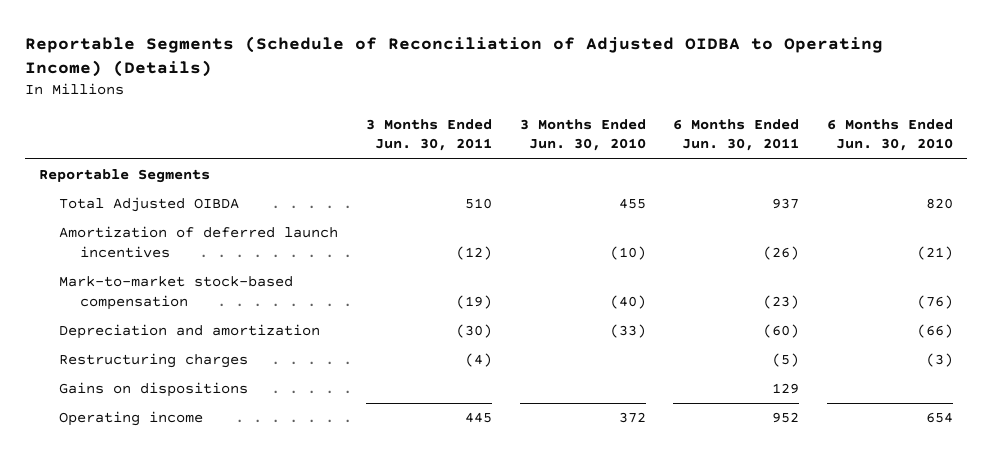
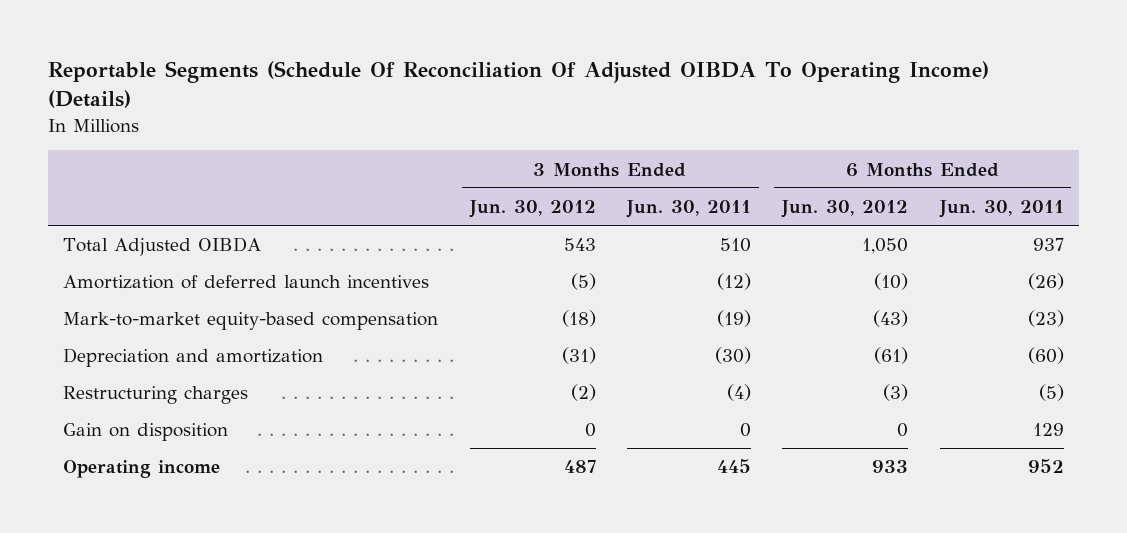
- Reportable Segments (Schedule of Reconciliation of Adjusted OIDBA to Operating Income) (Details)
+ Reportable Segments (Schedule Of Reconciliation Of Adjusted OIBDA To Operating Income) (Details)
- | 3 Months Ended Jun. 30, 2011 | 3 Months Ended Jun. 30, 2010 | 6 Months Ended Jun. 30, 2011 | 6 Months Ended Jun. 30, 2010
+ | 3 Months Ended Jun. 30, 2012 | 3 Months Ended Jun. 30, 2011 | 6 Months Ended Jun. 30, 2012 | 6 Months Ended Jun. 30, 2011
- Reportable Segments
- Mark-to-market stock-based compensation | (19) | (40) | (23) | (76)
+ Mark-to-market equity-based compensation | (18) | (19) | (43) | (23)
- Gains on dispositions | | | 129 |
+ Gain on disposition | 0 | 0 | 0 | 129

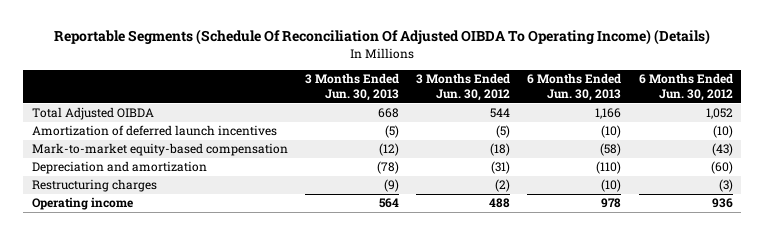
- | 3 Months Ended Jun. 30, 2012 | 3 Months Ended Jun. 30, 2011 | 6 Months Ended Jun. 30, 2012 | 6 Months Ended Jun. 30, 2011
+ | 3 Months Ended Jun. 30, 2013 | 3 Months Ended Jun. 30, 2012 | 6 Months Ended Jun. 30, 2013 | 6 Months Ended Jun. 30, 2012
- Total Adjusted OIBDA | 543 | 510 | 1,050 | 937
+ Total Adjusted OIBDA | 668 | 544 | 1,166 | 1,052
- Depreciation and amortization | (31) | (30) | (61) | (60)
+ Depreciation and amortization | (78) | (31) | (110) | (60)
- Gain on disposition | 0 | 0 | 0 | 129
- Operating income | 487 | 445 | 933 | 952
+ Operating income | 564 | 488 | 978 | 936

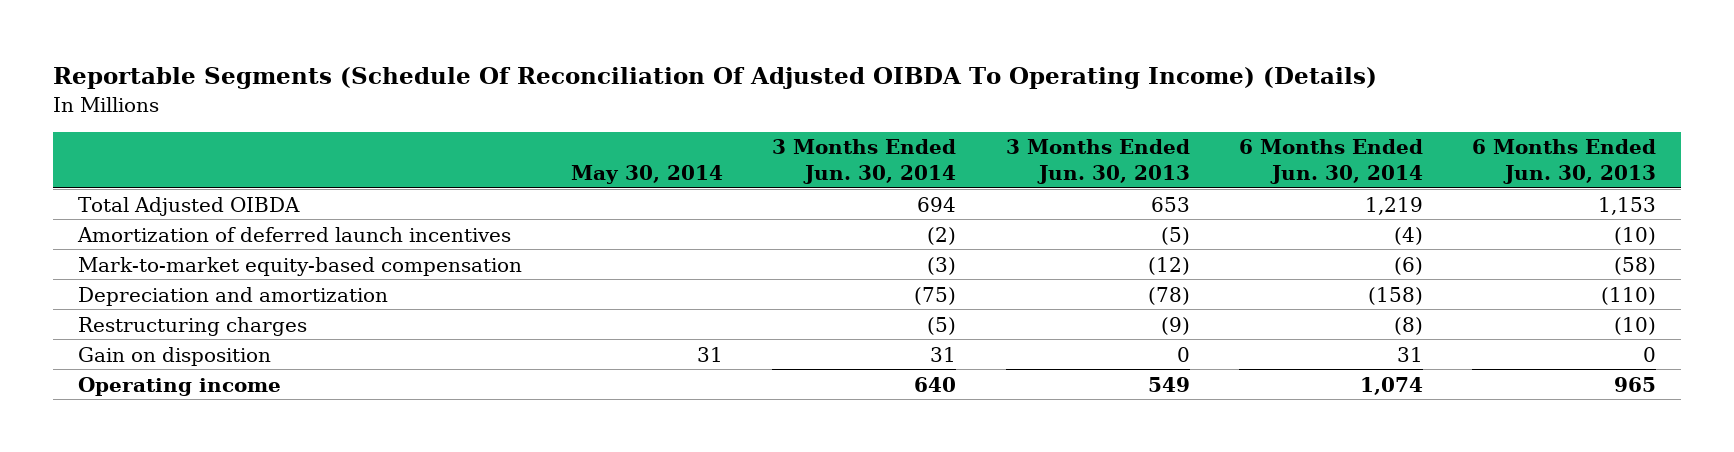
- | 3 Months Ended Jun. 30, 2013 | 3 Months Ended Jun. 30, 2012 | 6 Months Ended Jun. 30, 2013 | 6 Months Ended Jun. 30, 2012
+ | May 30, 2014 | 3 Months Ended Jun. 30, 2014 | 3 Months Ended Jun. 30, 2013 | 6 Months Ended Jun. 30, 2014 | 6 Months Ended Jun. 30, 2013
- Total Adjusted OIBDA | 668 | 544 | 1,166 | 1,052
+ Total Adjusted OIBDA | | 694 | 653 | 1,219 | 1,153
- Operating income | 564 | 488 | 978 | 936
+ Gain on disposition | 31 | 31 | 0 | 31 | 0
+ Operating income | | 640 | 549 | 1,074 | 965

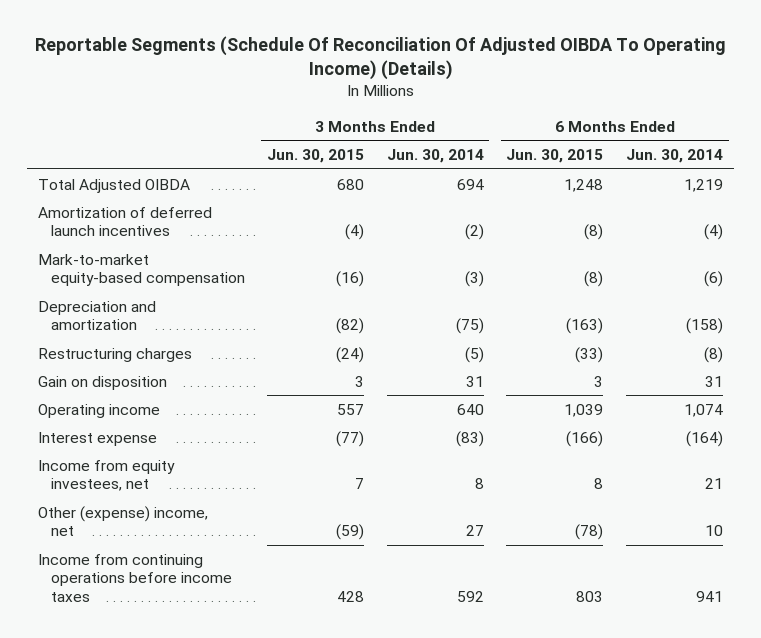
- | May 30, 2014 | 3 Months Ended Jun. 30, 2014 | 3 Months Ended Jun. 30, 2013 | 6 Months Ended Jun. 30, 2014 | 6 Months Ended Jun. 30, 2013
+ | 3 Months Ended Jun. 30, 2015 | 3 Months Ended Jun. 30, 2014 | 6 Months Ended Jun. 30, 2015 | 6 Months Ended Jun. 30, 2014
+ Interest expense | (77) | (83) | (166) | (164)
+ Income from equity investees, net | 7 | 8 | 8 | 21
+ Other (expense) income, net | (59) | 27 | (78) | 10
+ Income from continuing operations before income taxes | 428 | 592 | 803 | 941

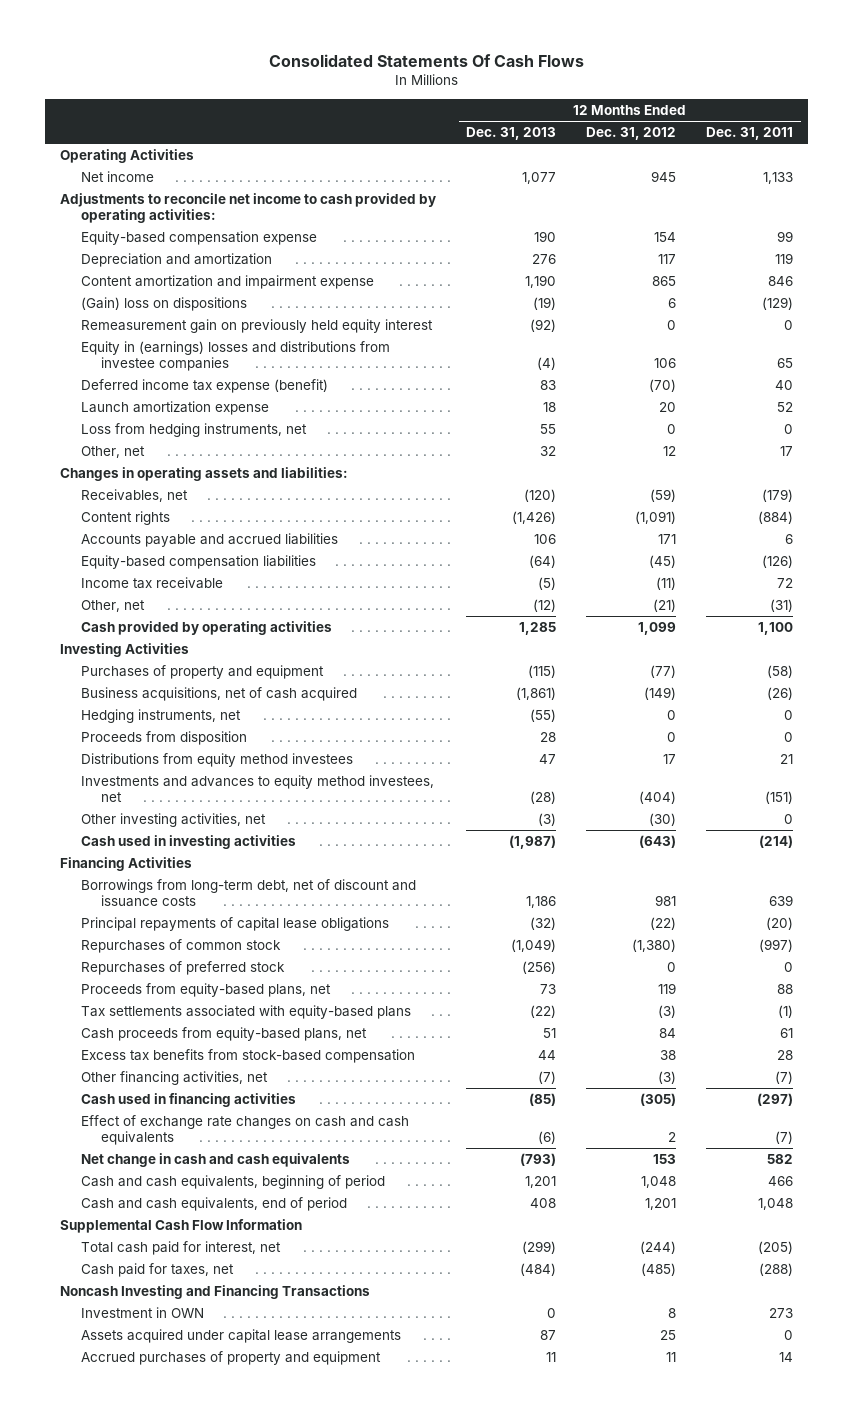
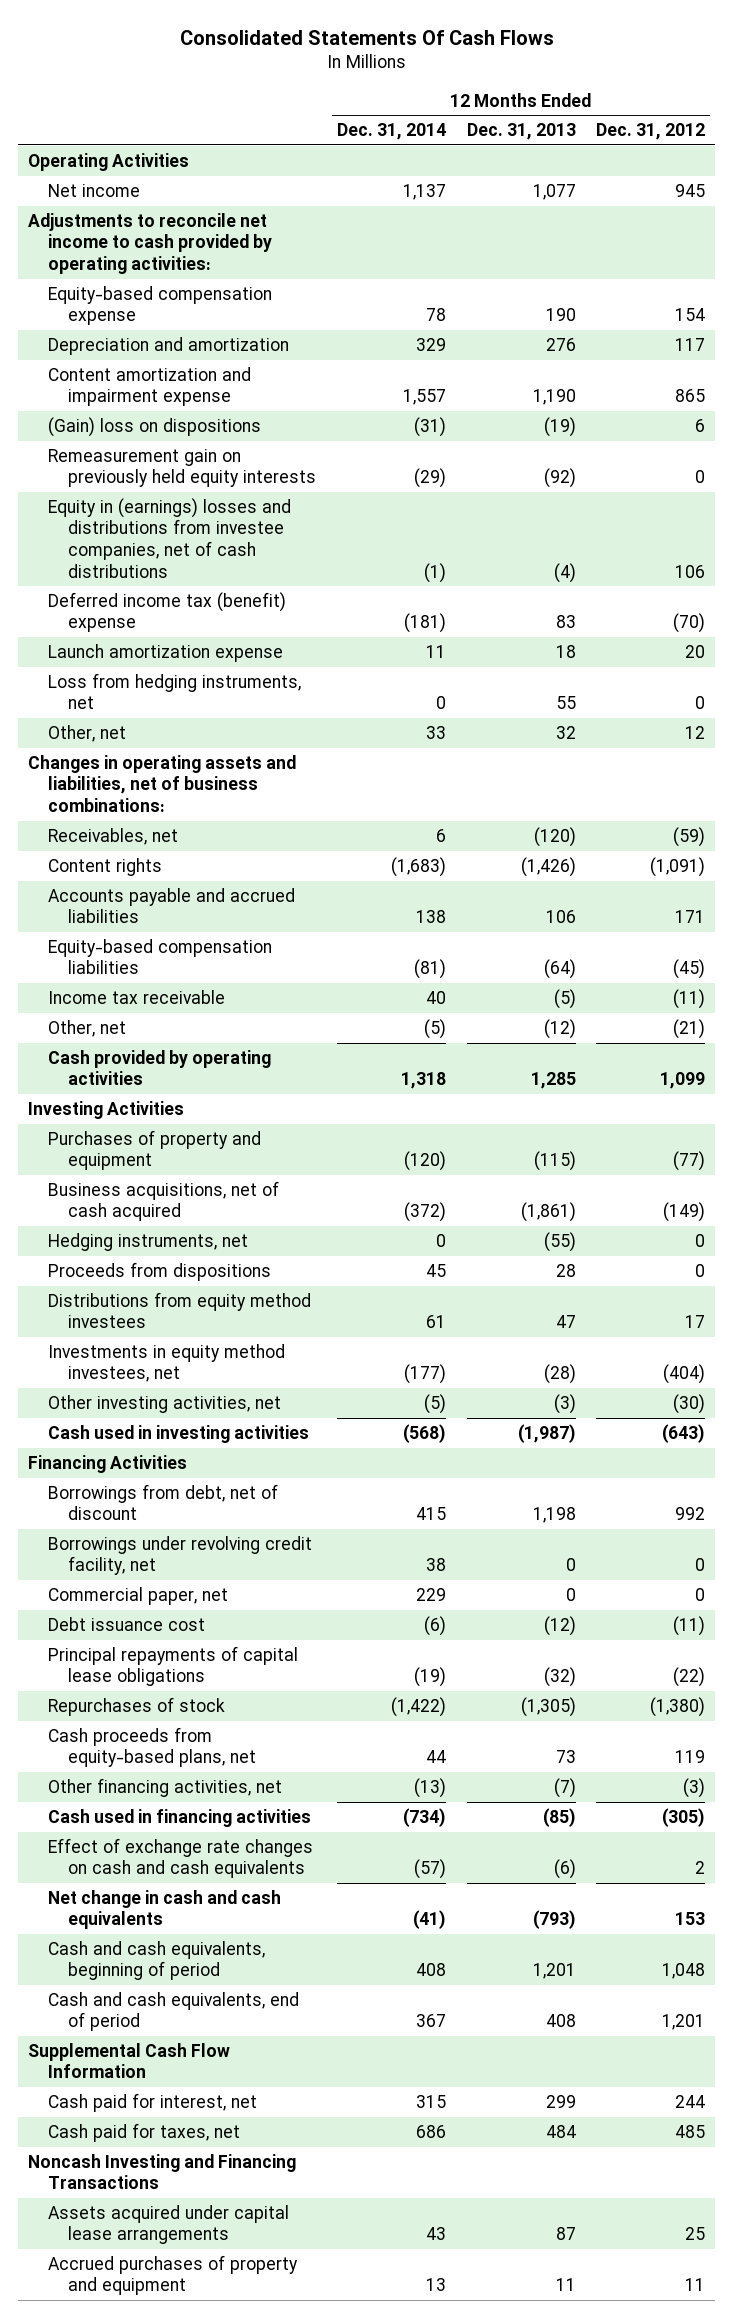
- | 12 Months Ended Dec. 31, 2013 | 12 Months Ended Dec. 31, 2012 | 12 Months Ended Dec. 31, 2011
+ | 12 Months Ended Dec. 31, 2014 | 12 Months Ended Dec. 31, 2013 | 12 Months Ended Dec. 31, 2012
- Remeasurement gain on previously held equity interest | (92) | 0 | 0
- Equity in (earnings) losses and distributions from investee companies | (4) | 106 | 65
- Deferred income tax expense (benefit) | 83 | (70) | 40
+ Remeasurement gain on previously held equity interests | (29) | (92) | 0
+ Equity in (earnings) losses and distributions from investee companies, net of cash distributions | (1) | (4) | 106
+ Deferred income tax (benefit) expense | (181) | 83 | (70)
- Changes in operating assets and liabilities:
+ Changes in operating assets and liabilities, net of business combinations:
- Proceeds from disposition | 28 | 0 | 0
+ Proceeds from dispositions | 45 | 28 | 0
- Investments and advances to equity method investees, net | (28) | (404) | (151)
+ Investments in equity method investees, net | (177) | (28) | (404)
- Borrowings from long-term debt, net of discount and issuance costs | 1,186 | 981 | 639
+ Borrowings from debt, net of discount | 415 | 1,198 | 992
+ Borrowings under revolving credit facility, net | 38 | 0 | 0
+ Commercial paper, net | 229 | 0 | 0
+ Debt issuance cost | (6) | (12) | (11)
- Repurchases of common stock | (1,049) | (1,380) | (997)
- Repurchases of preferred stock | (256) | 0 | 0
- Proceeds from equity-based plans, net | 73 | 119 | 88
- Tax settlements associated with equity-based plans | (22) | (3) | (1)
- Cash proceeds from equity-based plans, net | 51 | 84 | 61
- Excess tax benefits from stock-based compensation | 44 | 38 | 28
+ Repurchases of stock | (1,422) | (1,305) | (1,380)
+ Cash proceeds from equity-based plans, net | 44 | 73 | 119
- Total cash paid for interest, net | (299) | (244) | (205)
- Cash paid for taxes, net | (484) | (485) | (288)
+ Cash paid for interest, net | 315 | 299 | 244
+ Cash paid for taxes, net | 686 | 484 | 485
- Investment in OWN | 0 | 8 | 273

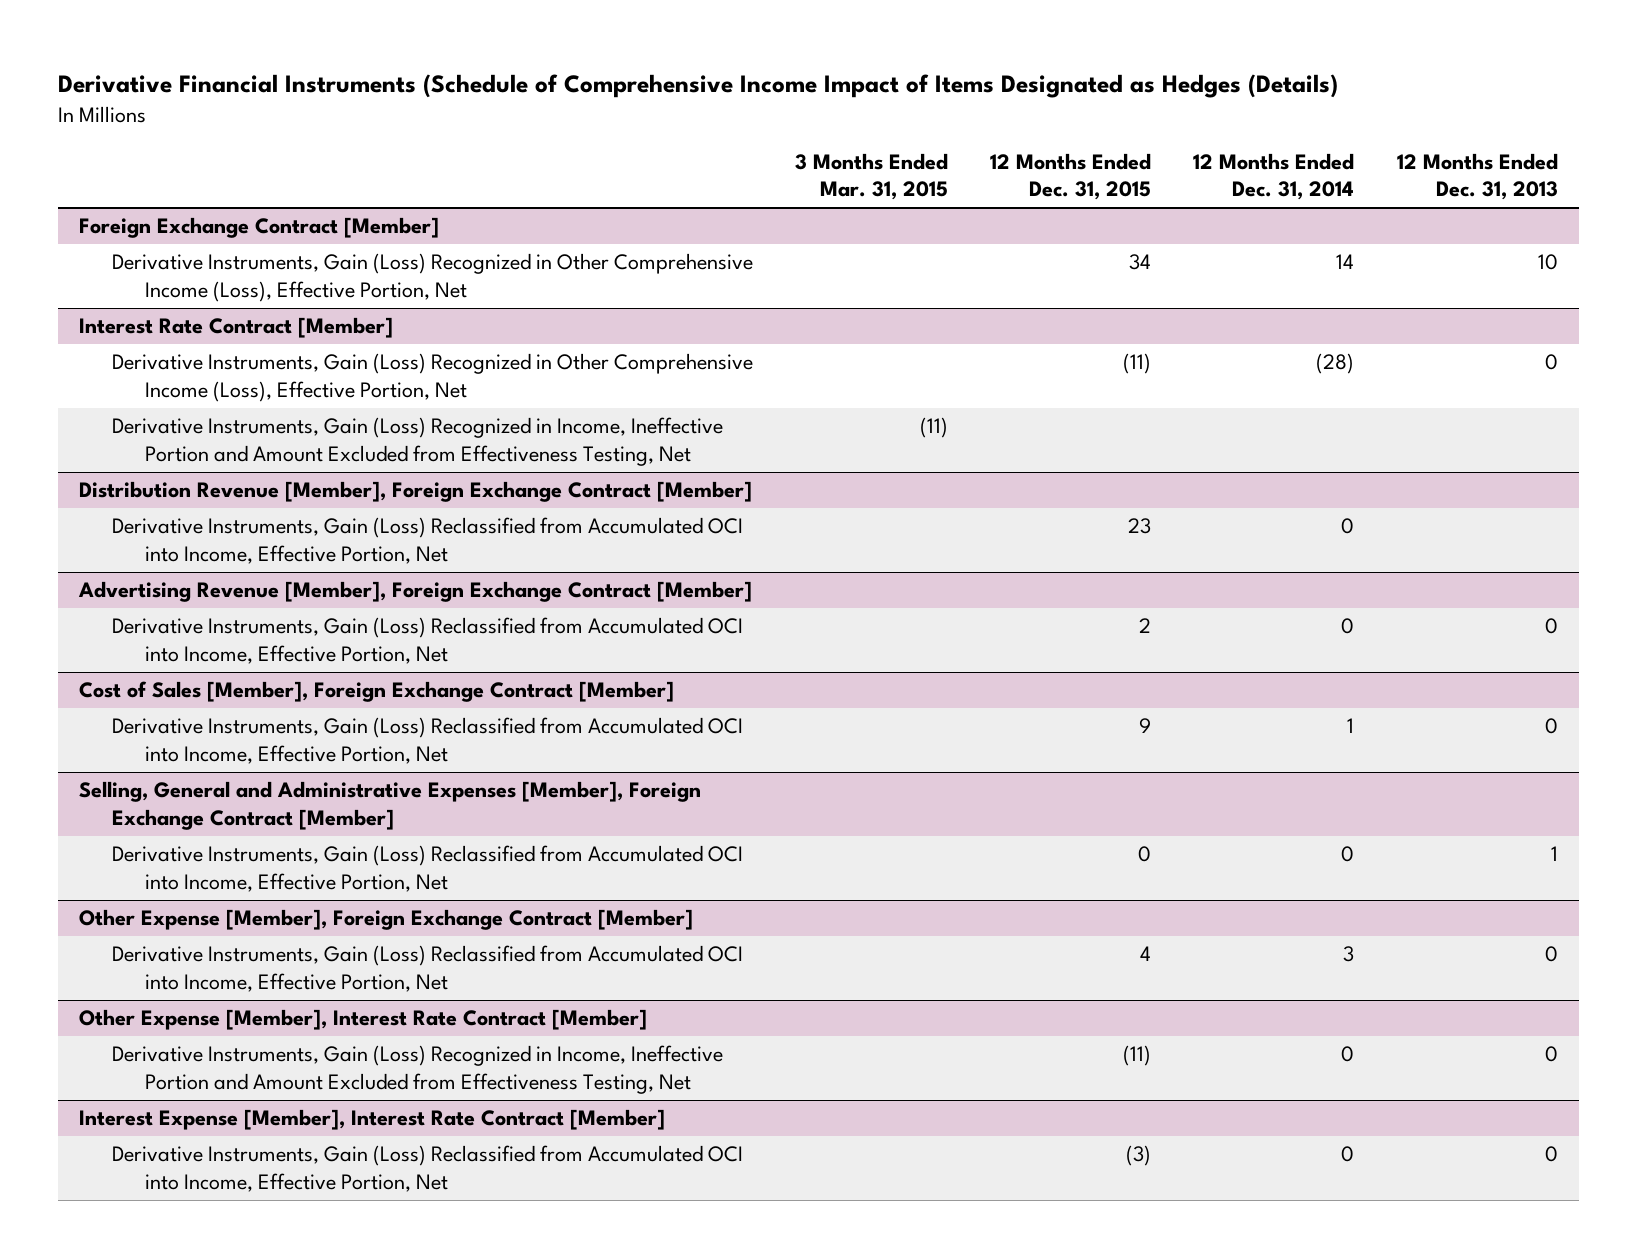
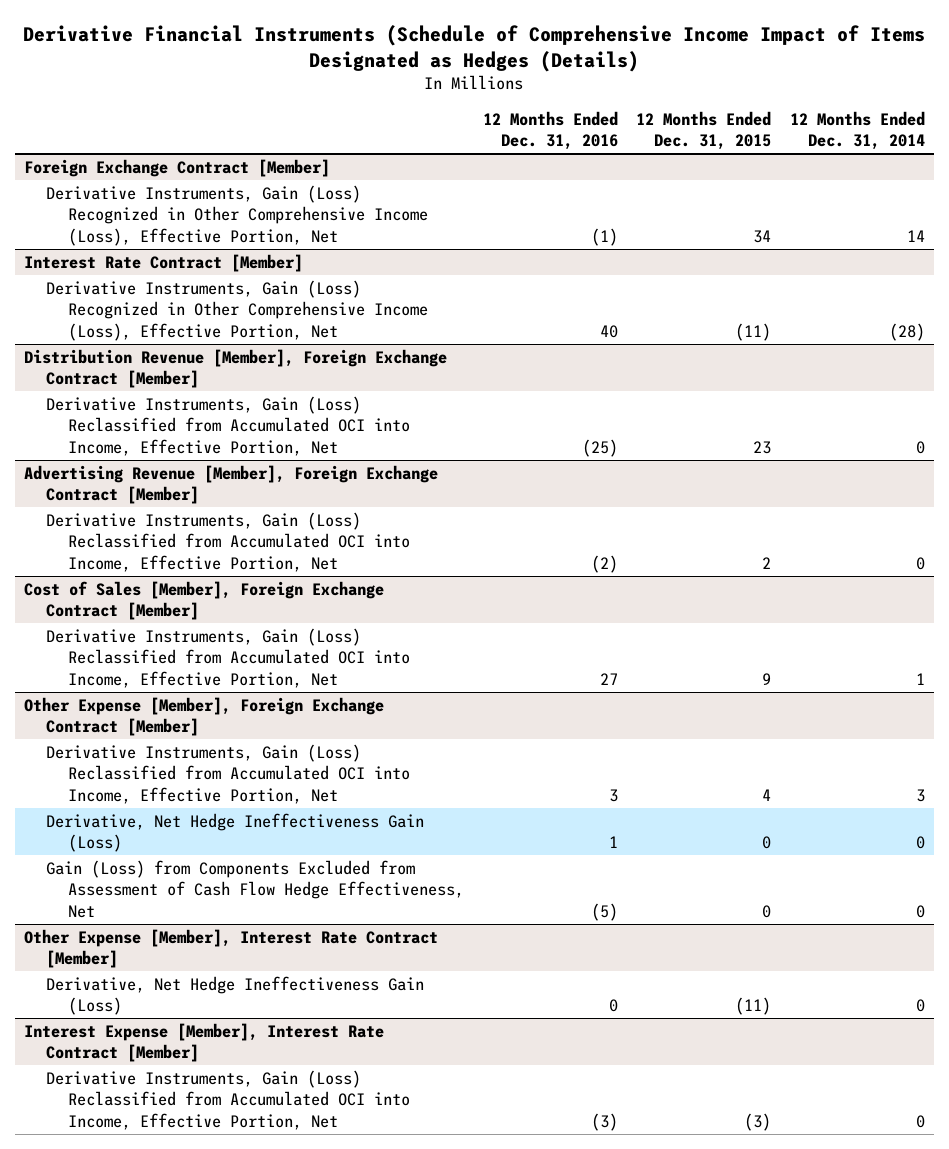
- | 3 Months Ended Mar. 31, 2015 | 12 Months Ended Dec. 31, 2015 | 12 Months Ended Dec. 31, 2014 | 12 Months Ended Dec. 31, 2013
+ | 12 Months Ended Dec. 31, 2016 | 12 Months Ended Dec. 31, 2015 | 12 Months Ended Dec. 31, 2014
@ Interest Rate Contract [Member]
- Derivative Instruments, Gain (Loss) Recognized in Income, Ineffective Portion and Amount Excluded from Effectiveness Testing, Net | (11) | | |
- Selling, General and Administrative Expenses [Member], Foreign Exchange Contract [Member]
- Derivative Instruments, Gain (Loss) Reclassified from Accumulated OCI into Income, Effective Portion, Net | | 0 | 0 | 1
@ Other Expense [Member], Foreign Exchange Contract [Member]
+ Derivative, Net Hedge Ineffectiveness Gain (Loss) | 1 | 0 | 0
+ Gain (Loss) from Components Excluded from Assessment of Cash Flow Hedge Effectiveness, Net | (5) | 0 | 0
@ Other Expense [Member], Interest Rate Contract [Member]
- Derivative Instruments, Gain (Loss) Recognized in Income, Ineffective Portion and Amount Excluded from Effectiveness Testing, Net | | (11) | 0 | 0
+ Derivative, Net Hedge Ineffectiveness Gain (Loss) | 0 | (11) | 0

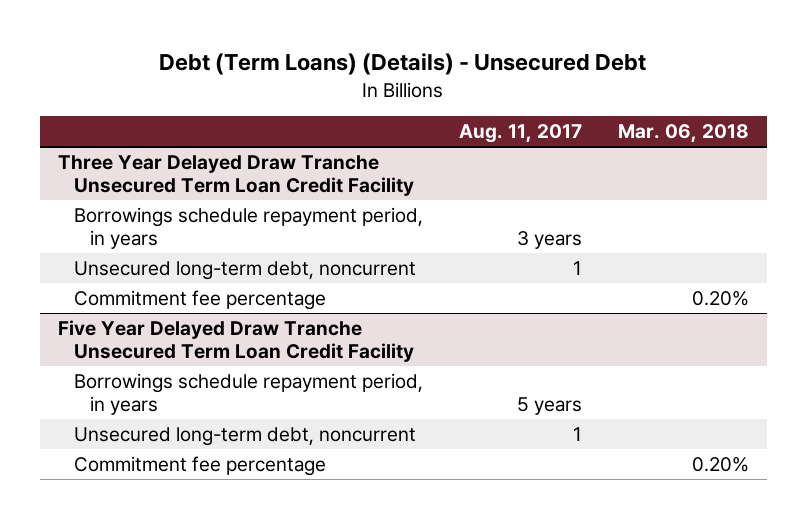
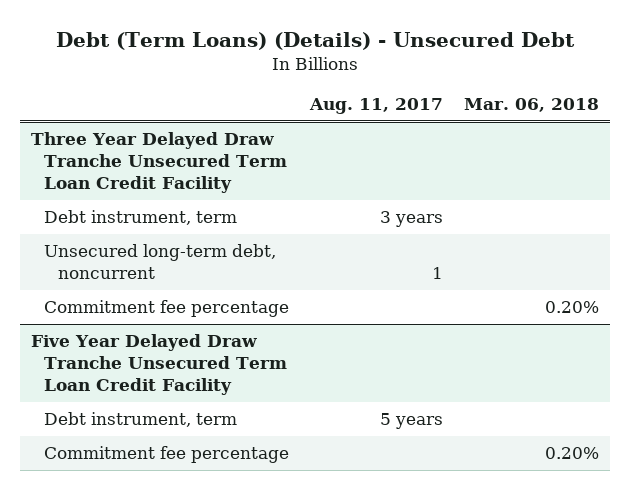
@ Three Year Delayed Draw Tranche Unsecured Term Loan Credit Facility
- Borrowings schedule repayment period, in years | 3 years |
+ Debt instrument, term | 3 years |
@ Five Year Delayed Draw Tranche Unsecured Term Loan Credit Facility
- Borrowings schedule repayment period, in years | 5 years |
- Unsecured long-term debt, noncurrent | 1 |
+ Debt instrument, term | 5 years |

